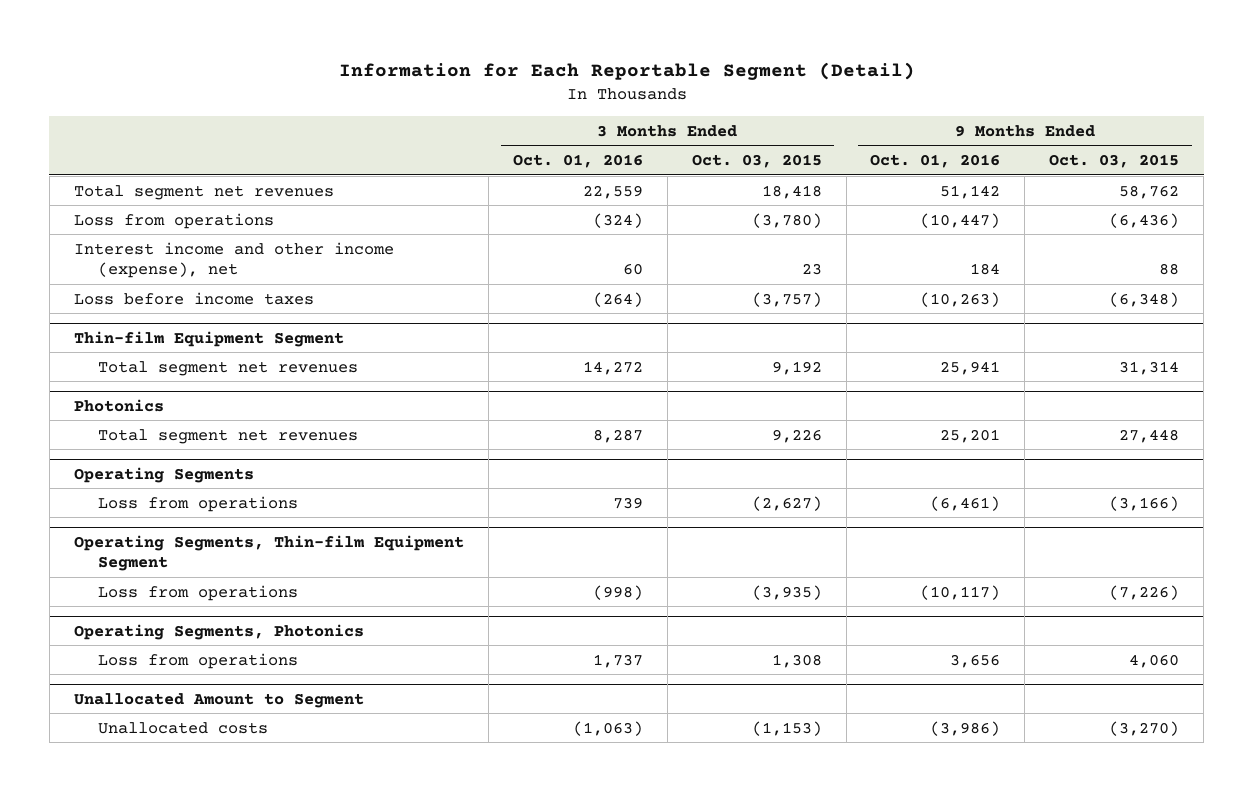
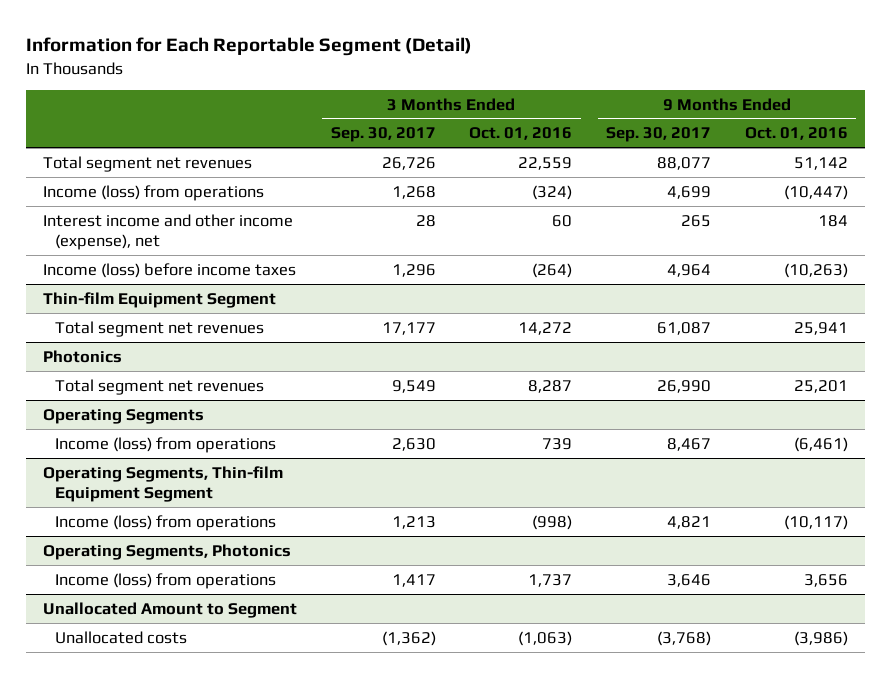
- | 3 Months Ended Oct. 01, 2016 | 3 Months Ended Oct. 03, 2015 | 9 Months Ended Oct. 01, 2016 | 9 Months Ended Oct. 03, 2015
+ | 3 Months Ended Sep. 30, 2017 | 3 Months Ended Oct. 01, 2016 | 9 Months Ended Sep. 30, 2017 | 9 Months Ended Oct. 01, 2016
- Loss from operations | (324) | (3,780) | (10,447) | (6,436)
+ Income (loss) from operations | 1,268 | (324) | 4,699 | (10,447)
- Loss before income taxes | (264) | (3,757) | (10,263) | (6,348)
+ Income (loss) before income taxes | 1,296 | (264) | 4,964 | (10,263)
@ Operating Segments
- Loss from operations | 739 | (2,627) | (6,461) | (3,166)
+ Income (loss) from operations | 2,630 | 739 | 8,467 | (6,461)
@ Operating Segments, Thin-film Equipment Segment
- Loss from operations | (998) | (3,935) | (10,117) | (7,226)
+ Income (loss) from operations | 1,213 | (998) | 4,821 | (10,117)
@ Operating Segments, Photonics
- Loss from operations | 1,737 | 1,308 | 3,656 | 4,060
+ Income (loss) from operations | 1,417 | 1,737 | 3,646 | 3,656

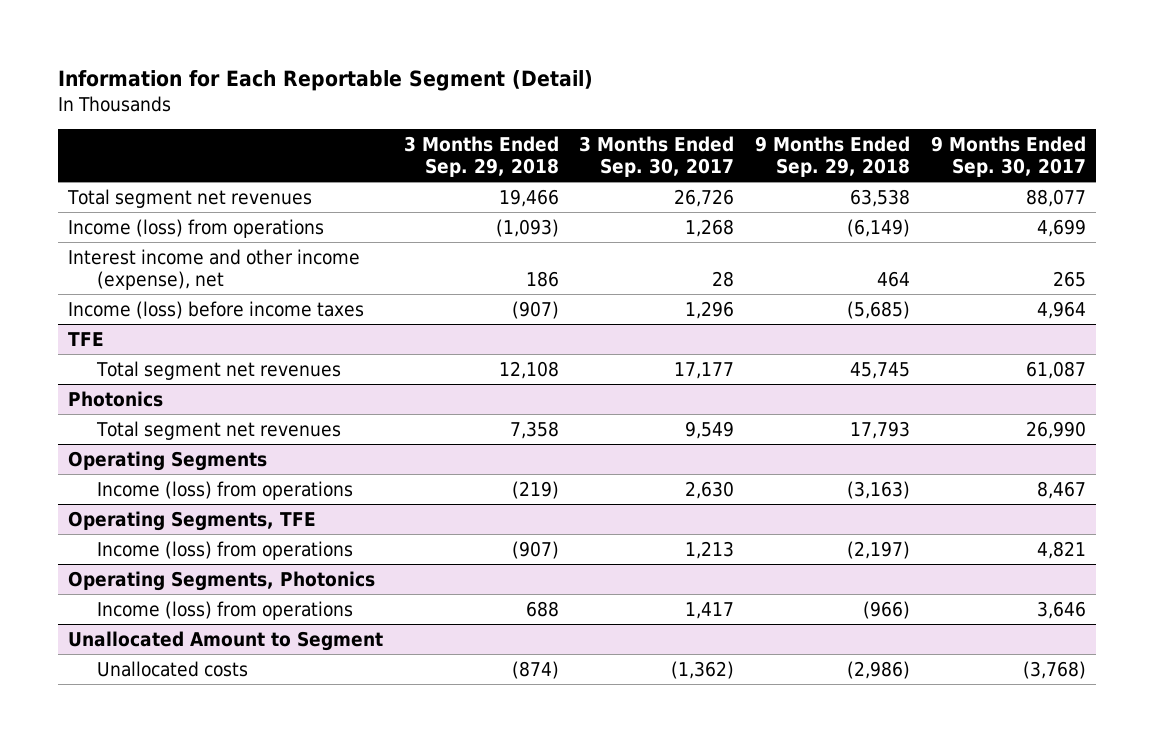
- | 3 Months Ended Sep. 30, 2017 | 3 Months Ended Oct. 01, 2016 | 9 Months Ended Sep. 30, 2017 | 9 Months Ended Oct. 01, 2016
+ | 3 Months Ended Sep. 29, 2018 | 3 Months Ended Sep. 30, 2017 | 9 Months Ended Sep. 29, 2018 | 9 Months Ended Sep. 30, 2017
- Thin-film Equipment Segment
+ TFE
- Operating Segments, Thin-film Equipment Segment
+ Operating Segments, TFE

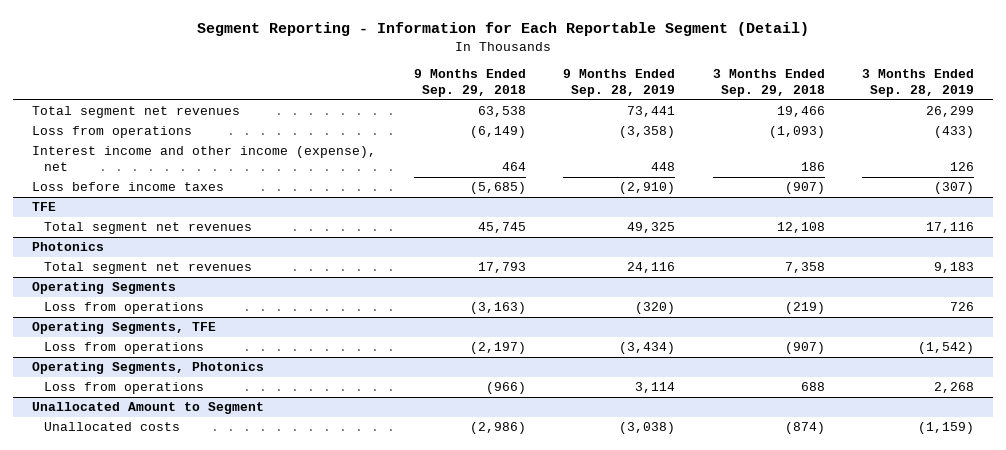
- Information for Each Reportable Segment (Detail)
+ Segment Reporting - Information for Each Reportable Segment (Detail)
- | 3 Months Ended Sep. 29, 2018 | 3 Months Ended Sep. 30, 2017 | 9 Months Ended Sep. 29, 2018 | 9 Months Ended Sep. 30, 2017
+ | 9 Months Ended Sep. 29, 2018 | 9 Months Ended Sep. 28, 2019 | 3 Months Ended Sep. 29, 2018 | 3 Months Ended Sep. 28, 2019
- Income (loss) from operations | (1,093) | 1,268 | (6,149) | 4,699
+ Loss from operations | (6,149) | (3,358) | (1,093) | (433)
- Income (loss) before income taxes | (907) | 1,296 | (5,685) | 4,964
+ Loss before income taxes | (5,685) | (2,910) | (907) | (307)
@ Operating Segments
- Income (loss) from operations | (219) | 2,630 | (3,163) | 8,467
+ Loss from operations | (3,163) | (320) | (219) | 726
@ Operating Segments, TFE
- Income (loss) from operations | (907) | 1,213 | (2,197) | 4,821
+ Loss from operations | (2,197) | (3,434) | (907) | (1,542)
@ Operating Segments, Photonics
- Income (loss) from operations | 688 | 1,417 | (966) | 3,646
+ Loss from operations | (966) | 3,114 | 688 | 2,268

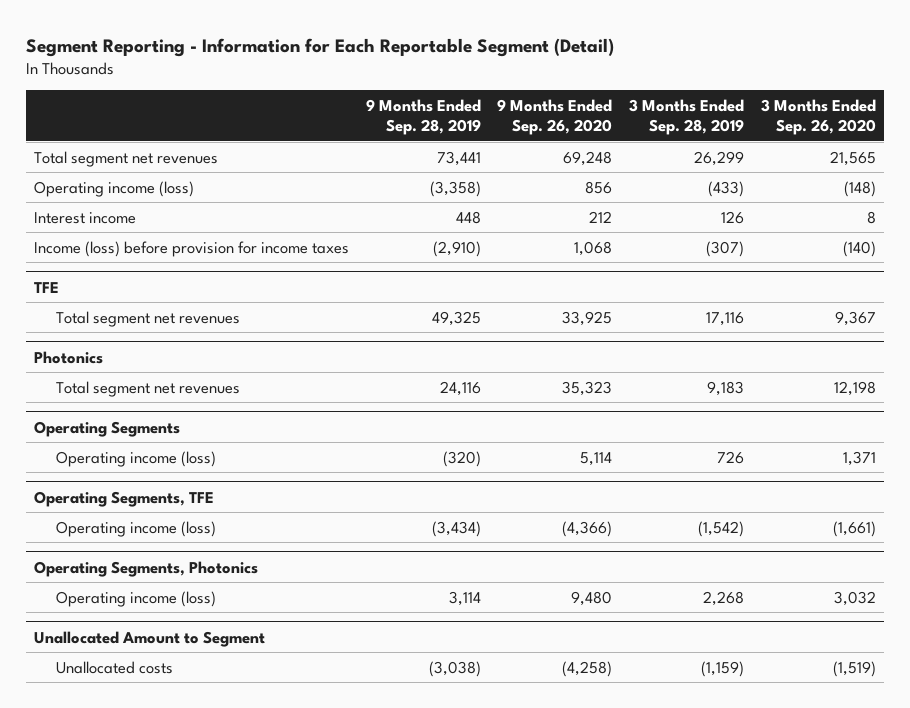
- | 9 Months Ended Sep. 29, 2018 | 9 Months Ended Sep. 28, 2019 | 3 Months Ended Sep. 29, 2018 | 3 Months Ended Sep. 28, 2019
+ | 9 Months Ended Sep. 28, 2019 | 9 Months Ended Sep. 26, 2020 | 3 Months Ended Sep. 28, 2019 | 3 Months Ended Sep. 26, 2020
- Loss from operations | (6,149) | (3,358) | (1,093) | (433)
- Interest income and other income (expense), net | 464 | 448 | 186 | 126
- Loss before income taxes | (5,685) | (2,910) | (907) | (307)
+ Operating income (loss) | (3,358) | 856 | (433) | (148)
+ Interest income | 448 | 212 | 126 | 8
+ Income (loss) before provision for income taxes | (2,910) | 1,068 | (307) | (140)
@ Operating Segments
- Loss from operations | (3,163) | (320) | (219) | 726
+ Operating income (loss) | (320) | 5,114 | 726 | 1,371
@ Operating Segments, TFE
- Loss from operations | (2,197) | (3,434) | (907) | (1,542)
+ Operating income (loss) | (3,434) | (4,366) | (1,542) | (1,661)
@ Operating Segments, Photonics
- Loss from operations | (966) | 3,114 | 688 | 2,268
+ Operating income (loss) | 3,114 | 9,480 | 2,268 | 3,032

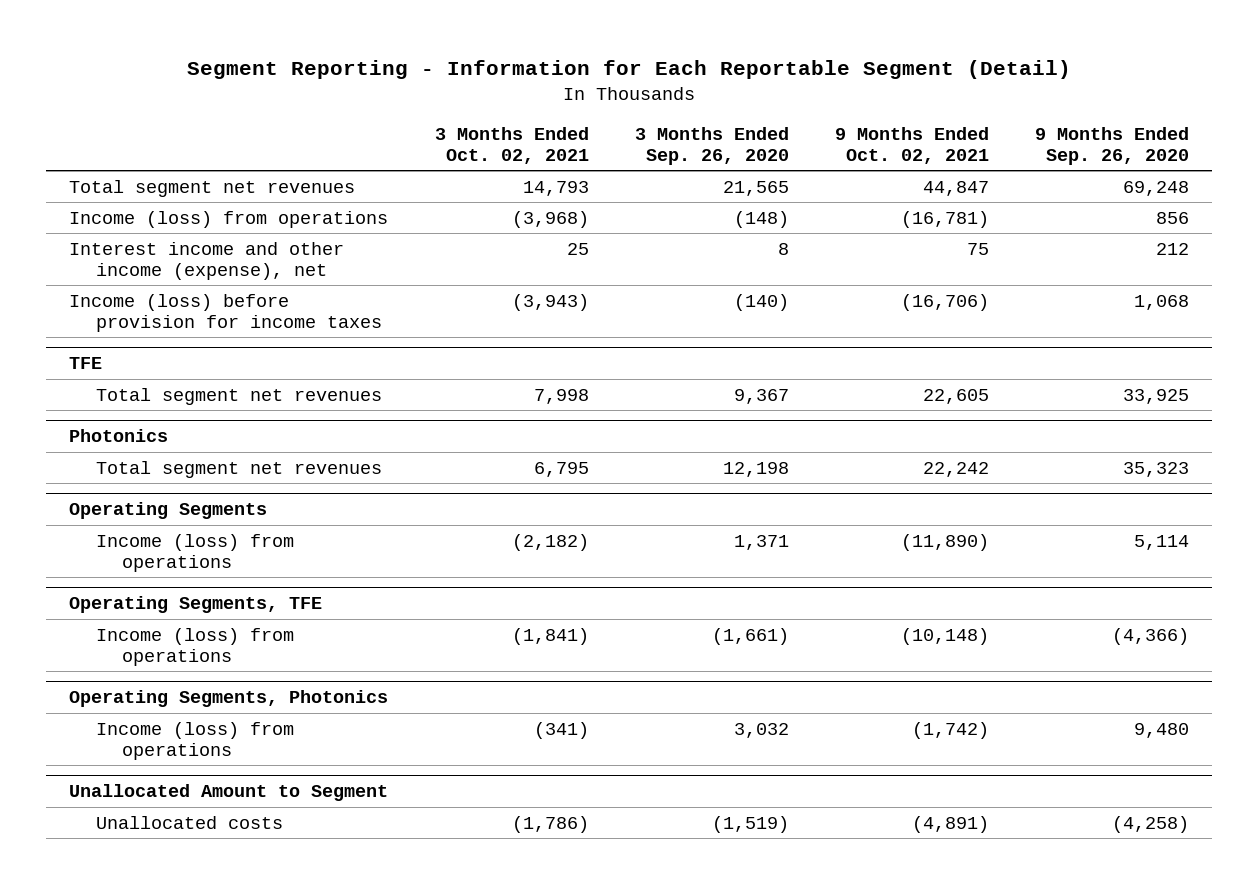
- | 9 Months Ended Sep. 28, 2019 | 9 Months Ended Sep. 26, 2020 | 3 Months Ended Sep. 28, 2019 | 3 Months Ended Sep. 26, 2020
+ | 3 Months Ended Oct. 02, 2021 | 3 Months Ended Sep. 26, 2020 | 9 Months Ended Oct. 02, 2021 | 9 Months Ended Sep. 26, 2020
- Operating income (loss) | (3,358) | 856 | (433) | (148)
- Interest income | 448 | 212 | 126 | 8
+ Income (loss) from operations | (3,968) | (148) | (16,781) | 856
+ Interest income and other income (expense), net | 25 | 8 | 75 | 212
@ Operating Segments
- Operating income (loss) | (320) | 5,114 | 726 | 1,371
+ Income (loss) from operations | (2,182) | 1,371 | (11,890) | 5,114
@ Operating Segments, TFE
- Operating income (loss) | (3,434) | (4,366) | (1,542) | (1,661)
+ Income (loss) from operations | (1,841) | (1,661) | (10,148) | (4,366)
@ Operating Segments, Photonics
- Operating income (loss) | 3,114 | 9,480 | 2,268 | 3,032
+ Income (loss) from operations | (341) | 3,032 | (1,742) | 9,480

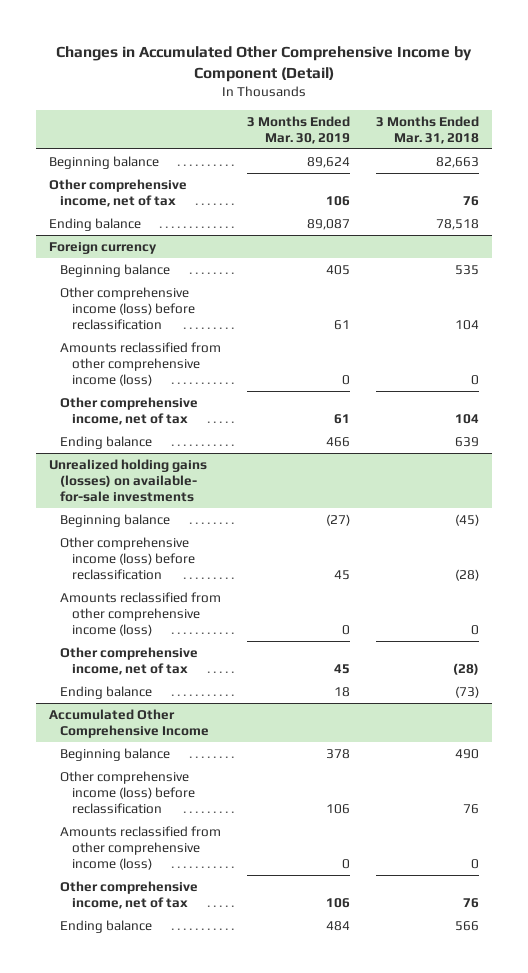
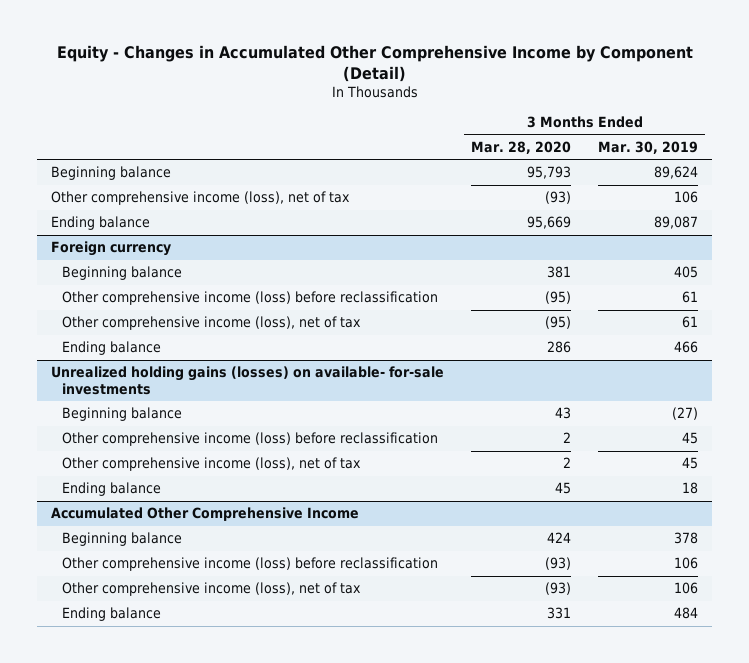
- Changes in Accumulated Other Comprehensive Income by Component (Detail)
+ Equity - Changes in Accumulated Other Comprehensive Income by Component (Detail)
- | 3 Months Ended Mar. 30, 2019 | 3 Months Ended Mar. 31, 2018
+ | 3 Months Ended Mar. 28, 2020 | 3 Months Ended Mar. 30, 2019
- Other comprehensive income, net of tax | 106 | 76
+ Other comprehensive income (loss), net of tax | (93) | 106
@ Foreign currency
- Amounts reclassified from other comprehensive income (loss) | 0 | 0
- Other comprehensive income, net of tax | 61 | 104
+ Other comprehensive income (loss), net of tax | (95) | 61
@ Unrealized holding gains (losses) on available- for-sale investments
- Amounts reclassified from other comprehensive income (loss) | 0 | 0
- Other comprehensive income, net of tax | 45 | (28)
+ Other comprehensive income (loss), net of tax | 2 | 45
@ Accumulated Other Comprehensive Income
- Amounts reclassified from other comprehensive income (loss) | 0 | 0
- Other comprehensive income, net of tax | 106 | 76
+ Other comprehensive income (loss), net of tax | (93) | 106

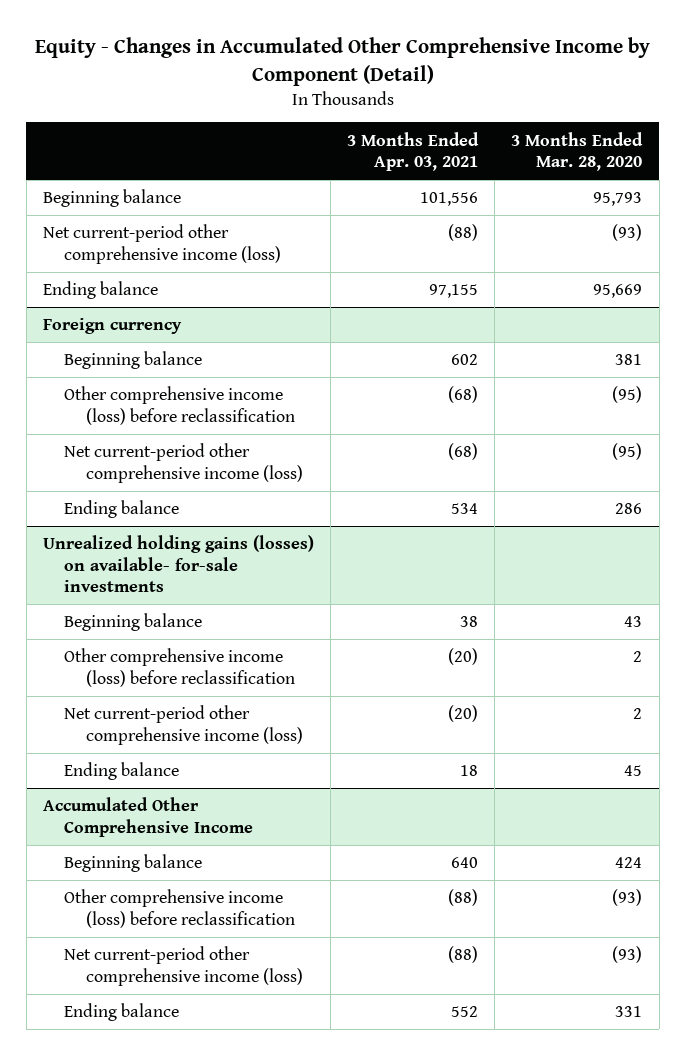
- | 3 Months Ended Mar. 28, 2020 | 3 Months Ended Mar. 30, 2019
+ | 3 Months Ended Apr. 03, 2021 | 3 Months Ended Mar. 28, 2020
- Other comprehensive income (loss), net of tax | (93) | 106
+ Net current-period other comprehensive income (loss) | (88) | (93)
@ Foreign currency
- Other comprehensive income (loss), net of tax | (95) | 61
+ Net current-period other comprehensive income (loss) | (68) | (95)
@ Unrealized holding gains (losses) on available- for-sale investments
- Other comprehensive income (loss), net of tax | 2 | 45
+ Net current-period other comprehensive income (loss) | (20) | 2
@ Accumulated Other Comprehensive Income
- Other comprehensive income (loss), net of tax | (93) | 106
+ Net current-period other comprehensive income (loss) | (88) | (93)

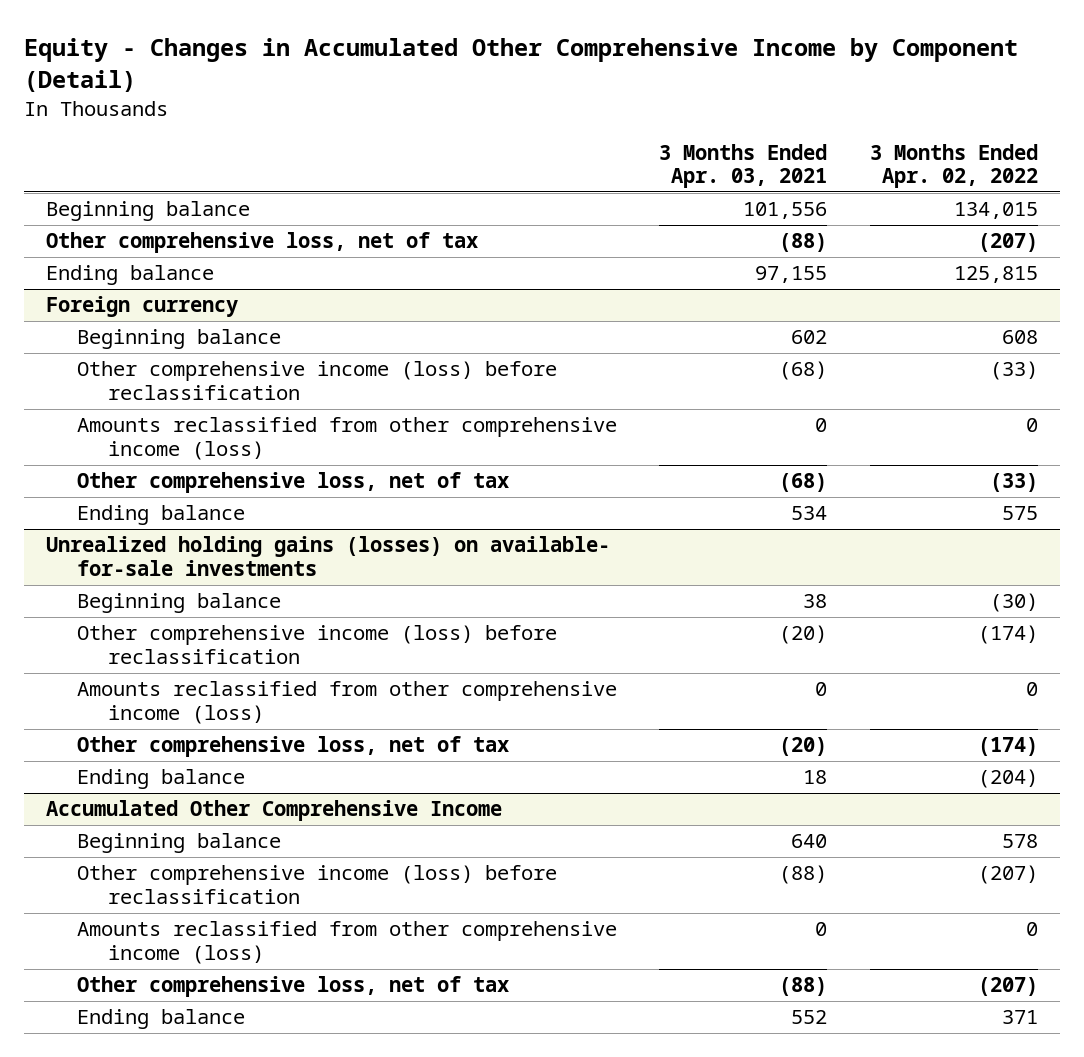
- | 3 Months Ended Apr. 03, 2021 | 3 Months Ended Mar. 28, 2020
+ | 3 Months Ended Apr. 03, 2021 | 3 Months Ended Apr. 02, 2022
- Net current-period other comprehensive income (loss) | (88) | (93)
+ Other comprehensive loss, net of tax | (88) | (207)
@ Foreign currency
- Net current-period other comprehensive income (loss) | (68) | (95)
+ Amounts reclassified from other comprehensive income (loss) | 0 | 0
+ Other comprehensive loss, net of tax | (68) | (33)
@ Unrealized holding gains (losses) on available- for-sale investments
- Net current-period other comprehensive income (loss) | (20) | 2
+ Amounts reclassified from other comprehensive income (loss) | 0 | 0
+ Other comprehensive loss, net of tax | (20) | (174)
@ Accumulated Other Comprehensive Income
- Net current-period other comprehensive income (loss) | (88) | (93)
+ Amounts reclassified from other comprehensive income (loss) | 0 | 0
+ Other comprehensive loss, net of tax | (88) | (207)

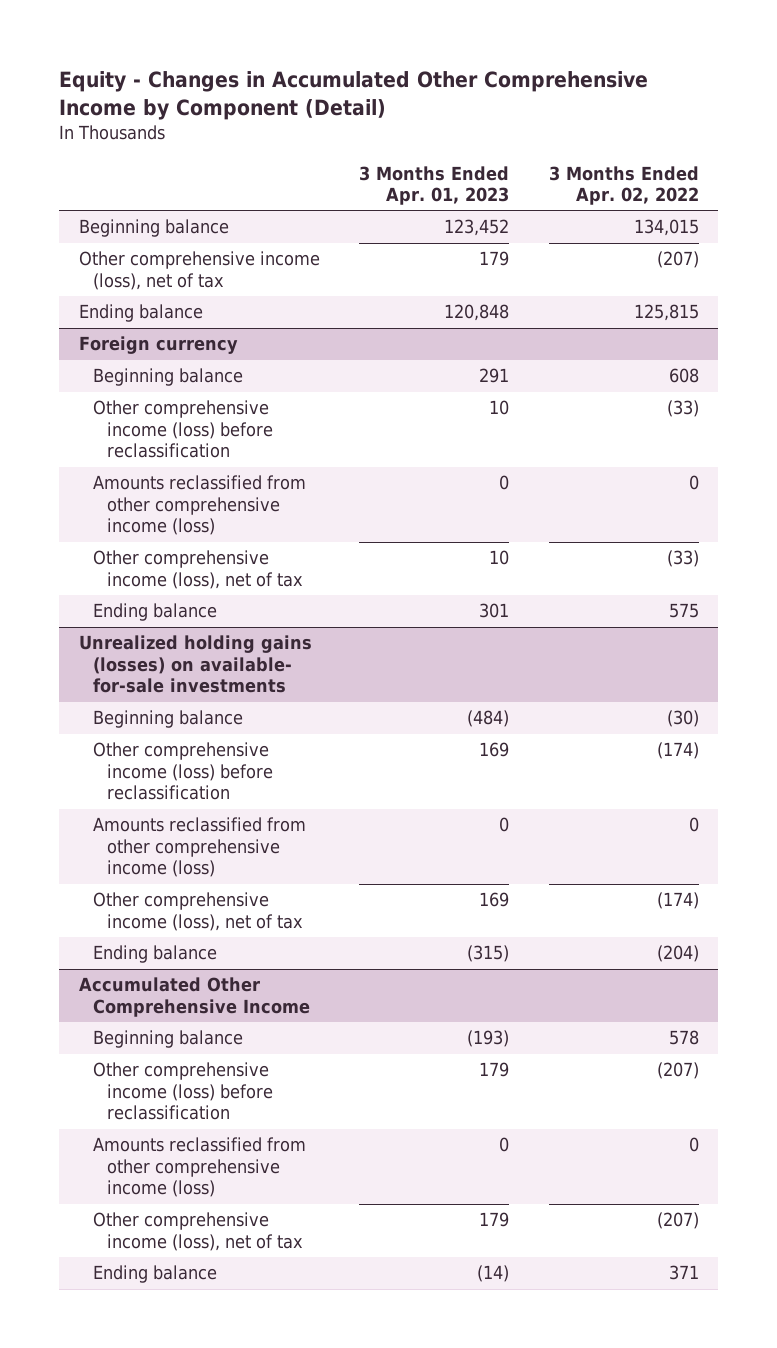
- | 3 Months Ended Apr. 03, 2021 | 3 Months Ended Apr. 02, 2022
+ | 3 Months Ended Apr. 01, 2023 | 3 Months Ended Apr. 02, 2022
- Other comprehensive loss, net of tax | (88) | (207)
+ Other comprehensive income (loss), net of tax | 179 | (207)
@ Foreign currency
- Other comprehensive loss, net of tax | (68) | (33)
+ Other comprehensive income (loss), net of tax | 10 | (33)
@ Unrealized holding gains (losses) on available- for-sale investments
- Other comprehensive loss, net of tax | (20) | (174)
+ Other comprehensive income (loss), net of tax | 169 | (174)
@ Accumulated Other Comprehensive Income
- Other comprehensive loss, net of tax | (88) | (207)
+ Other comprehensive income (loss), net of tax | 179 | (207)

